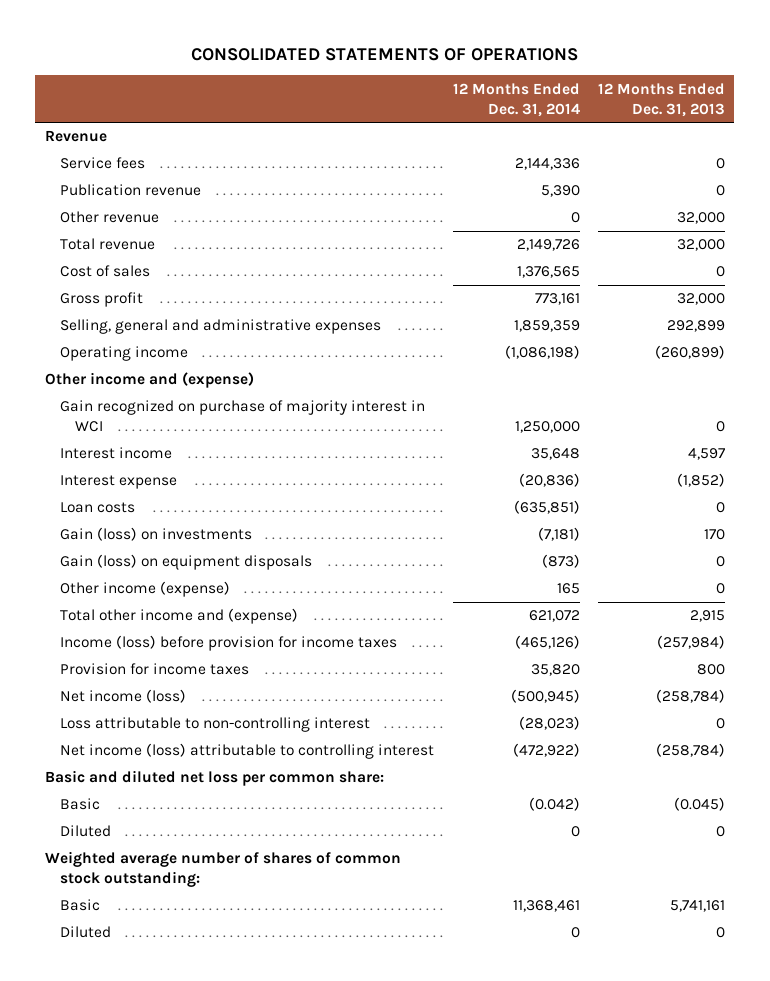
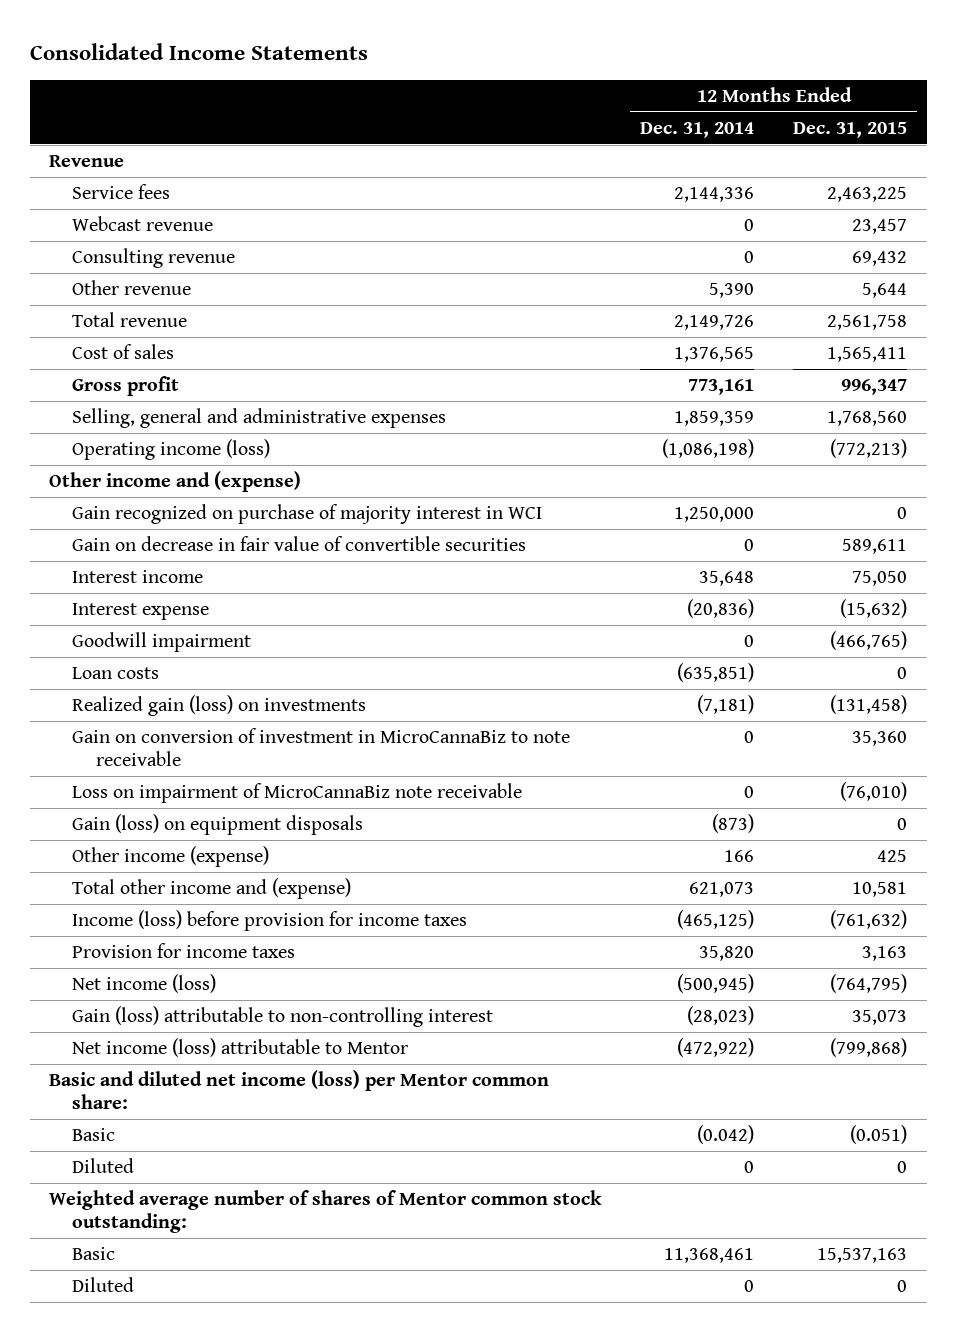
- CONSOLIDATED STATEMENTS OF OPERATIONS
+ Consolidated Income Statements
- | 12 Months Ended Dec. 31, 2014 | 12 Months Ended Dec. 31, 2013
+ | 12 Months Ended Dec. 31, 2014 | 12 Months Ended Dec. 31, 2015
- Publication revenue | 5,390 | 0
- Other revenue | 0 | 32,000
+ Webcast revenue | 0 | 23,457
+ Consulting revenue | 0 | 69,432
+ Other revenue | 5,390 | 5,644
- Operating income | (1,086,198) | (260,899)
+ Operating income (loss) | (1,086,198) | (772,213)
+ Gain on decrease in fair value of convertible securities | 0 | 589,611
+ Goodwill impairment | 0 | (466,765)
- Gain (loss) on investments | (7,181) | 170
+ Realized gain (loss) on investments | (7,181) | (131,458)
+ Gain on conversion of investment in MicroCannaBiz to note receivable | 0 | 35,360
+ Loss on impairment of MicroCannaBiz note receivable | 0 | (76,010)
- Other income (expense) | 165 | 0
- Total other income and (expense) | 621,072 | 2,915
- Income (loss) before provision for income taxes | (465,126) | (257,984)
+ Other income (expense) | 166 | 425
+ Total other income and (expense) | 621,073 | 10,581
+ Income (loss) before provision for income taxes | (465,125) | (761,632)
- Loss attributable to non-controlling interest | (28,023) | 0
- Net income (loss) attributable to controlling interest | (472,922) | (258,784)
- Basic and diluted net loss per common share:
+ Gain (loss) attributable to non-controlling interest | (28,023) | 35,073
+ Net income (loss) attributable to Mentor | (472,922) | (799,868)
+ Basic and diluted net income (loss) per Mentor common share:
- Weighted average number of shares of common stock outstanding:
+ Weighted average number of shares of Mentor common stock outstanding:

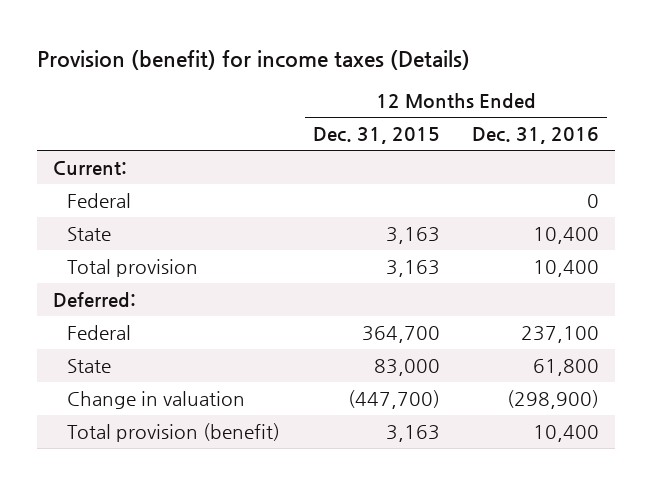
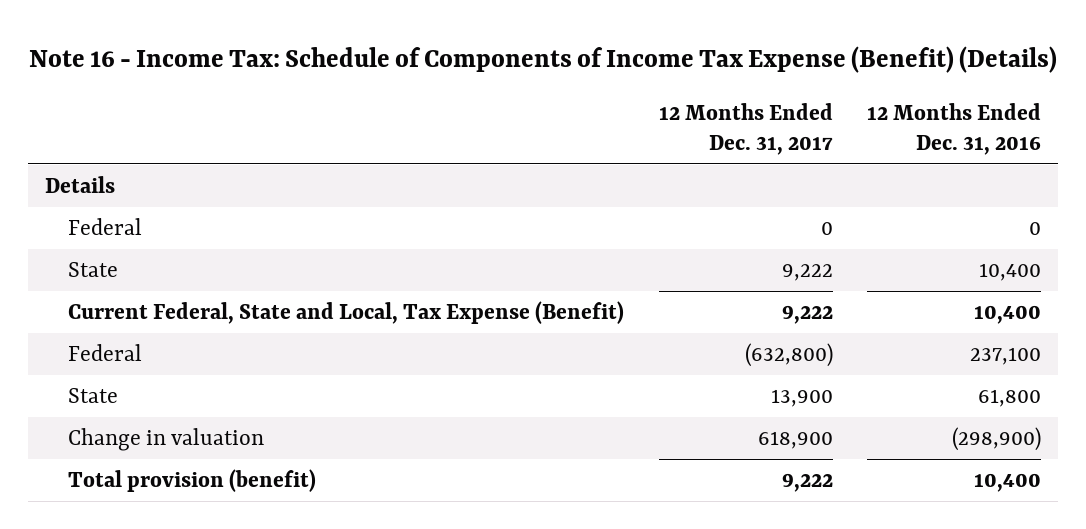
- Provision (benefit) for income taxes (Details)
+ Note 16 - Income Tax: Schedule of Components of Income Tax Expense (Benefit) (Details)
- | 12 Months Ended Dec. 31, 2015 | 12 Months Ended Dec. 31, 2016
+ | 12 Months Ended Dec. 31, 2017 | 12 Months Ended Dec. 31, 2016
- Current:
+ Details
- Total provision | 3,163 | 10,400
- Deferred:
+ Current Federal, State and Local, Tax Expense (Benefit) | 9,222 | 10,400

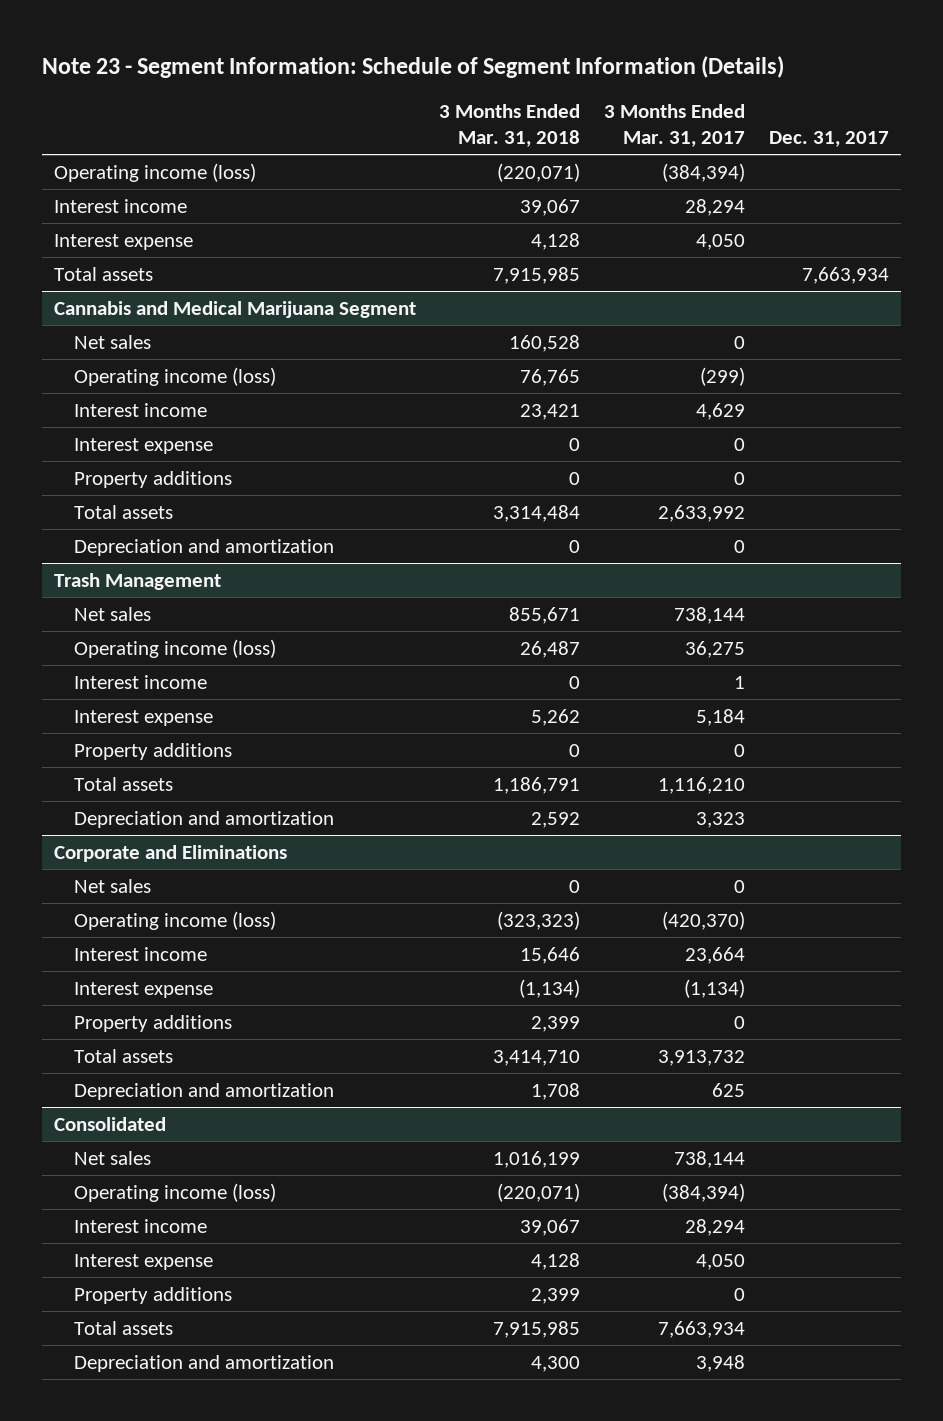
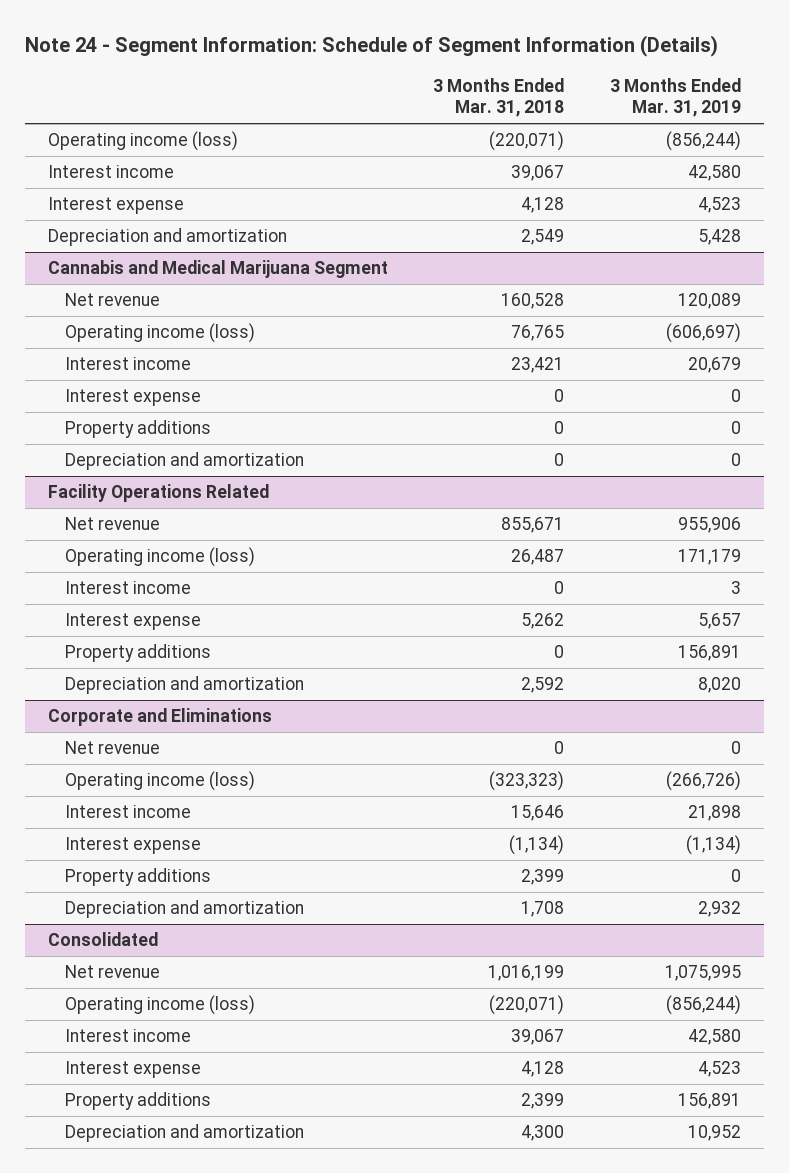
- Note 23 - Segment Information: Schedule of Segment Information (Details)
+ Note 24 - Segment Information: Schedule of Segment Information (Details)
- | 3 Months Ended Mar. 31, 2018 | 3 Months Ended Mar. 31, 2017 | Dec. 31, 2017
+ | 3 Months Ended Mar. 31, 2018 | 3 Months Ended Mar. 31, 2019
- Total assets | 7,915,985 | | 7,663,934
+ Depreciation and amortization | 2,549 | 5,428
@ Cannabis and Medical Marijuana Segment
- Net sales | 160,528 | 0 |
+ Net revenue | 160,528 | 120,089
- Total assets | 3,314,484 | 2,633,992 |
- Trash Management
- Net sales | 855,671 | 738,144 |
+ Facility Operations Related
+ Net revenue | 855,671 | 955,906
- Total assets | 1,186,791 | 1,116,210 |
@ Corporate and Eliminations
- Net sales | 0 | 0 |
+ Net revenue | 0 | 0
- Total assets | 3,414,710 | 3,913,732 |
@ Consolidated
- Net sales | 1,016,199 | 738,144 |
+ Net revenue | 1,016,199 | 1,075,995
- Total assets | 7,915,985 | 7,663,934 |

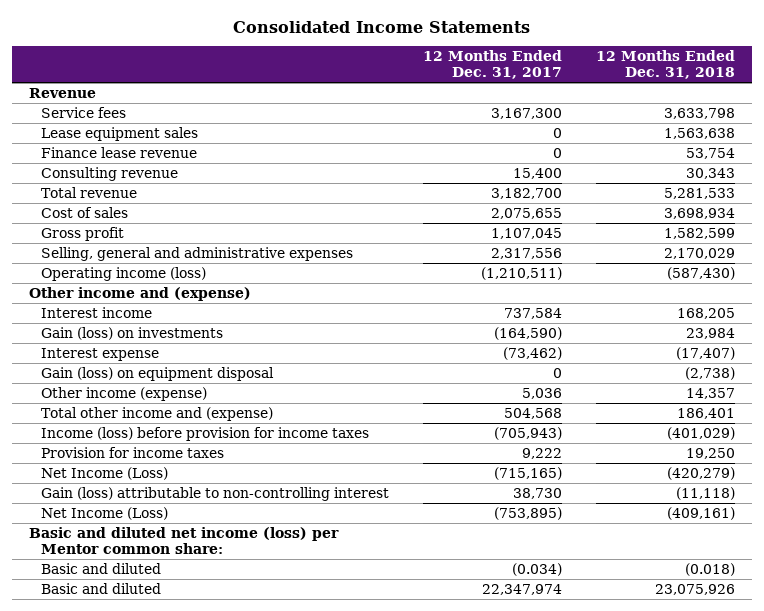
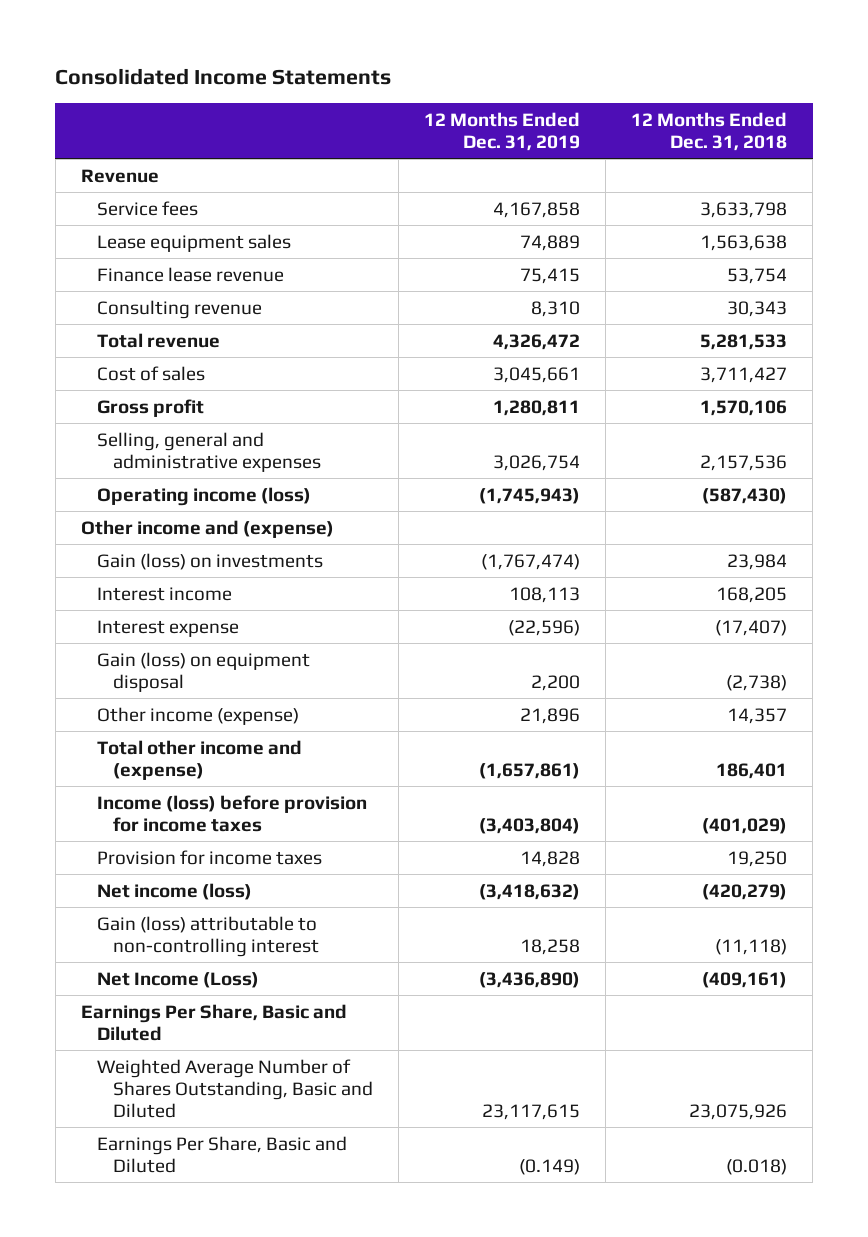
- | 12 Months Ended Dec. 31, 2017 | 12 Months Ended Dec. 31, 2018
+ | 12 Months Ended Dec. 31, 2019 | 12 Months Ended Dec. 31, 2018
- Cost of sales | 2,075,655 | 3,698,934
- Gross profit | 1,107,045 | 1,582,599
- Selling, general and administrative expenses | 2,317,556 | 2,170,029
+ Cost of sales | 3,045,661 | 3,711,427
+ Gross profit | 1,280,811 | 1,570,106
+ Selling, general and administrative expenses | 3,026,754 | 2,157,536
moved down: Interest income | 108,113 | 168,205
- Net Income (Loss) | (715,165) | (420,279)
+ Net income (loss) | (3,418,632) | (420,279)
- Basic and diluted net income (loss) per Mentor common share:
- Basic and diluted | (0.034) | (0.018)
- Basic and diluted | 22,347,974 | 23,075,926
+ Earnings Per Share, Basic and Diluted
+ Weighted Average Number of Shares Outstanding, Basic and Diluted | 23,117,615 | 23,075,926
+ Earnings Per Share, Basic and Diluted | (0.149) | (0.018)

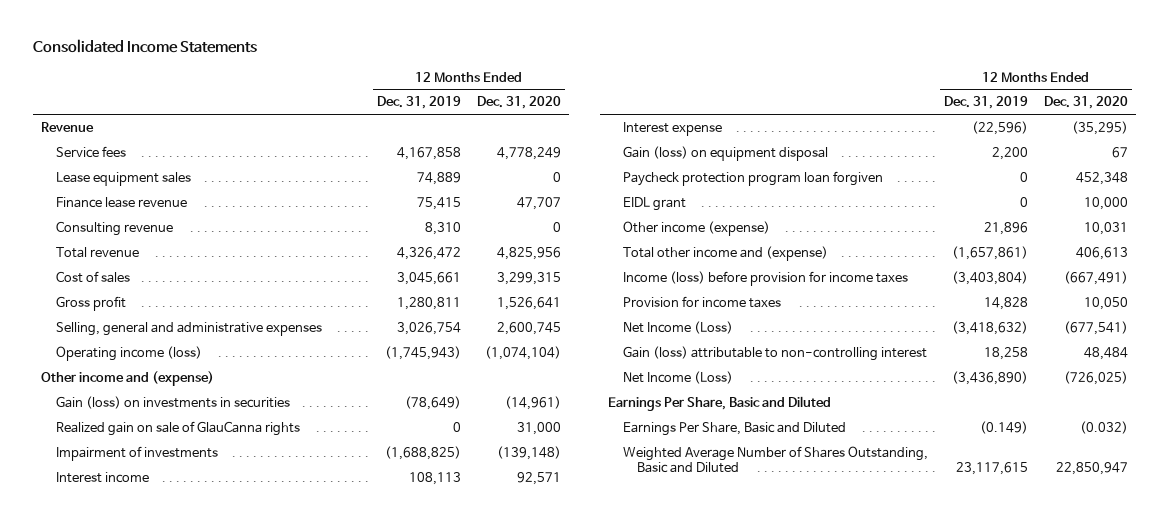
- | 12 Months Ended Dec. 31, 2019 | 12 Months Ended Dec. 31, 2018
+ | 12 Months Ended Dec. 31, 2019 | 12 Months Ended Dec. 31, 2020
- Gain (loss) on investments | (1,767,474) | 23,984
+ Gain (loss) on investments in securities | (78,649) | (14,961)
+ Realized gain on sale of GlauCanna rights | 0 | 31,000
+ Impairment of investments | (1,688,825) | (139,148)
+ Paycheck protection program loan forgiven | 0 | 452,348
+ EIDL grant | 0 | 10,000
- Net income (loss) | (3,418,632) | (420,279)
+ Net Income (Loss) | (3,418,632) | (677,541)
moved down: Weighted Average Number of Shares Outstanding, Basic and Diluted | 23,117,615 | 22,850,947

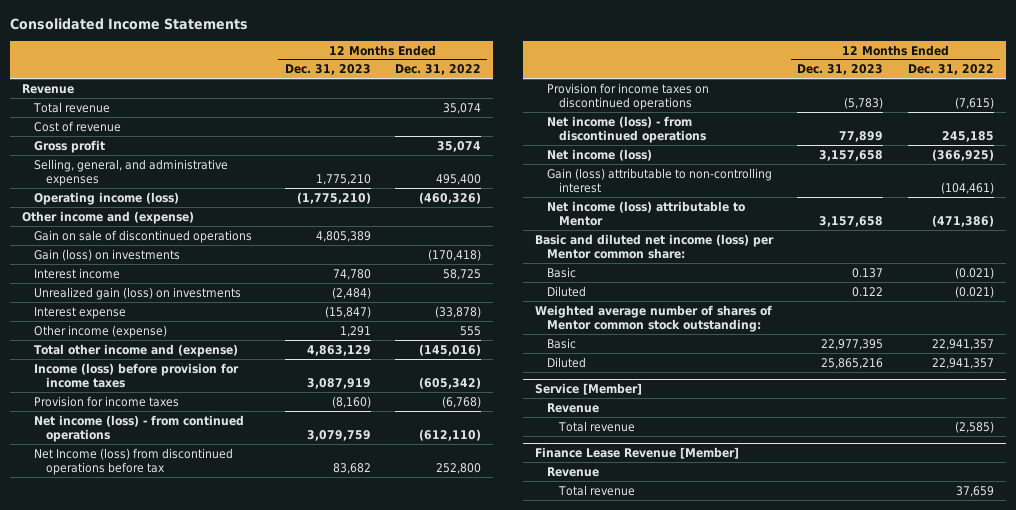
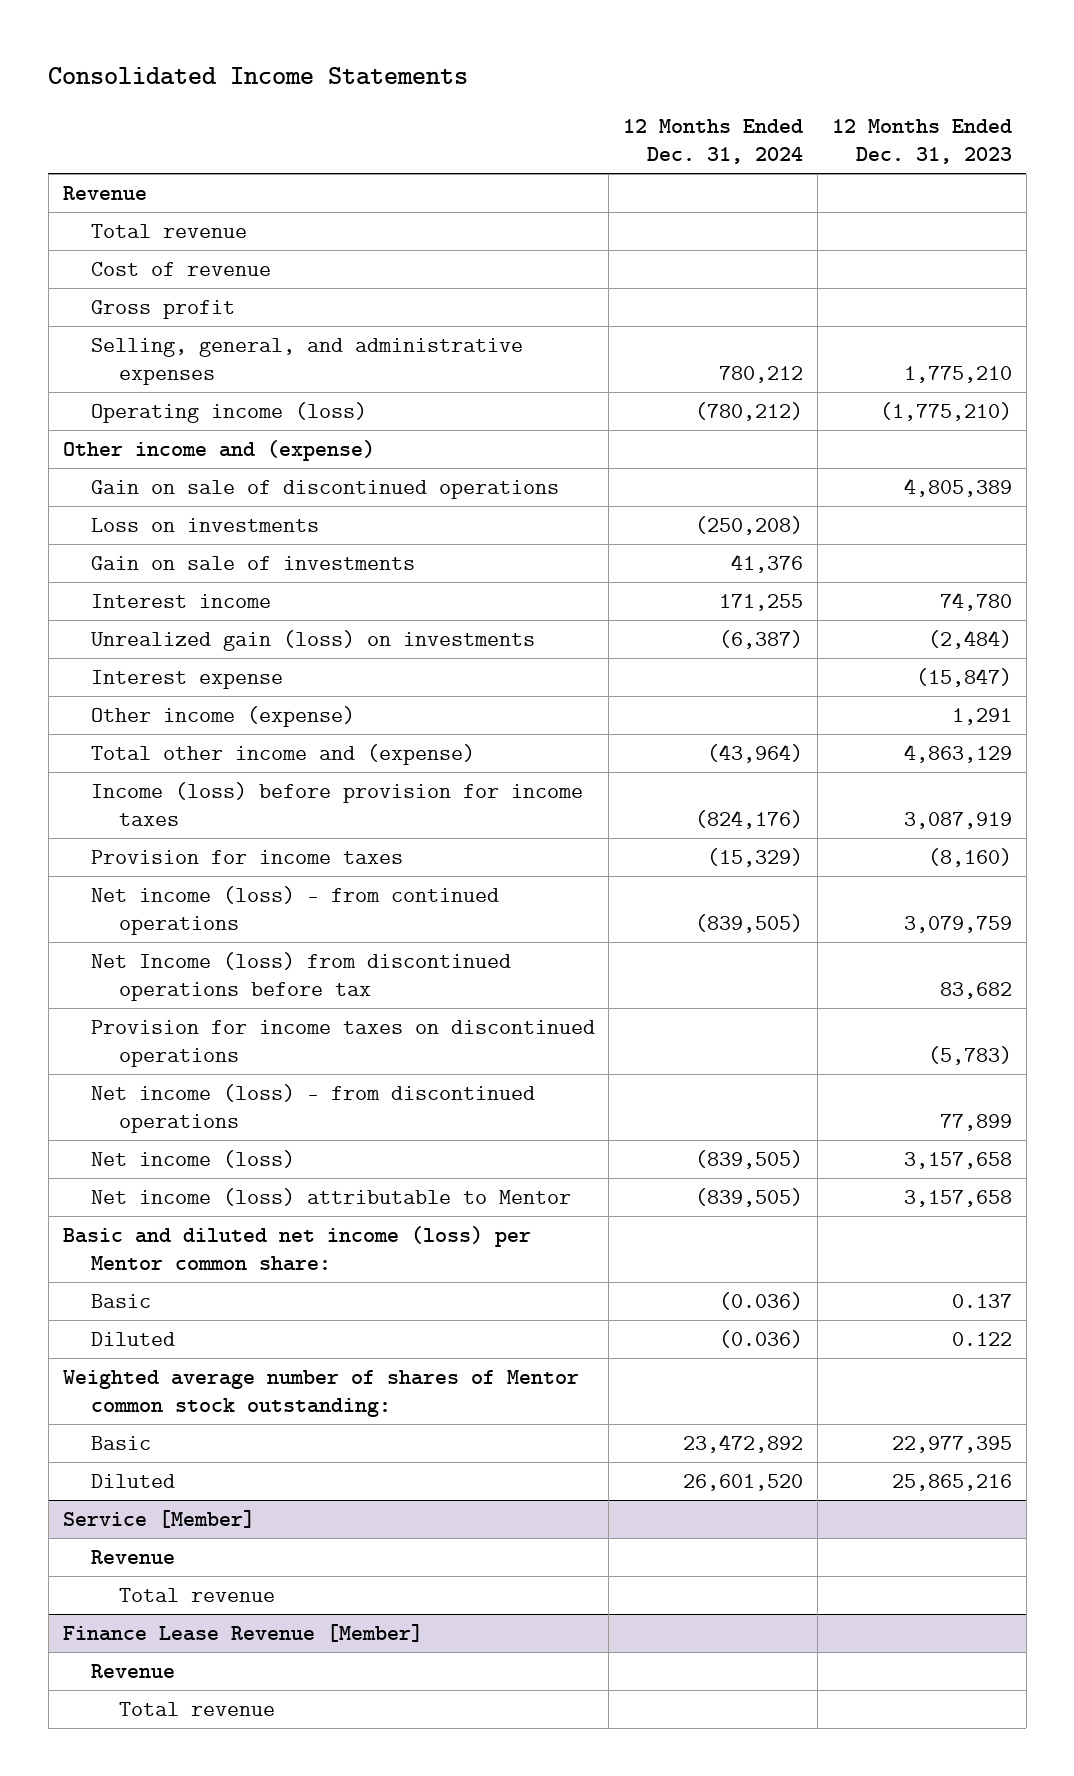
- | 12 Months Ended Dec. 31, 2023 | 12 Months Ended Dec. 31, 2022
+ | 12 Months Ended Dec. 31, 2024 | 12 Months Ended Dec. 31, 2023
- Gain (loss) on investments | | (170,418)
+ Loss on investments | (250,208) |
+ Gain on sale of investments | 41,376 |
- Gain (loss) attributable to non-controlling interest | | (104,461)

